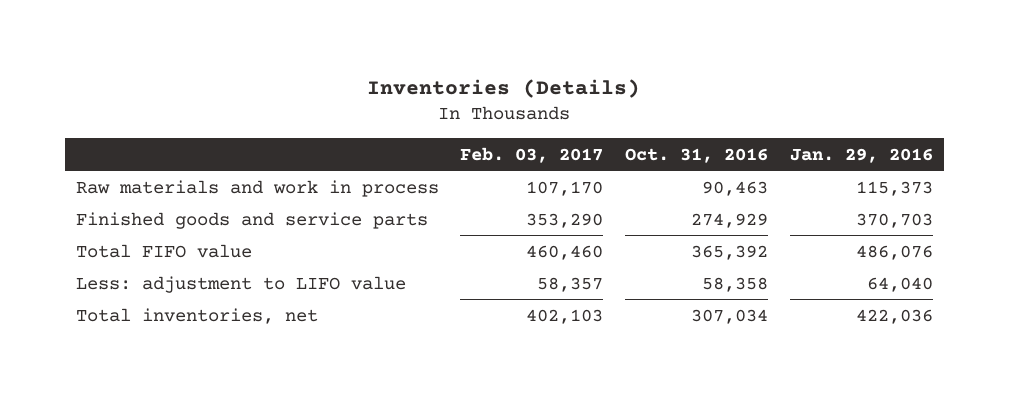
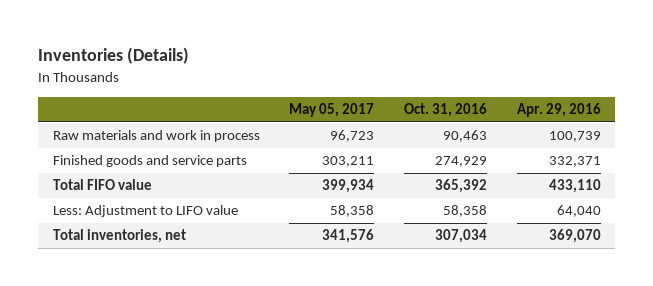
- | Feb. 03, 2017 | Oct. 31, 2016 | Jan. 29, 2016
+ | May 05, 2017 | Oct. 31, 2016 | Apr. 29, 2016
- Less: adjustment to LIFO value | 58,357 | 58,358 | 64,040
+ Less: Adjustment to LIFO value | 58,358 | 58,358 | 64,040

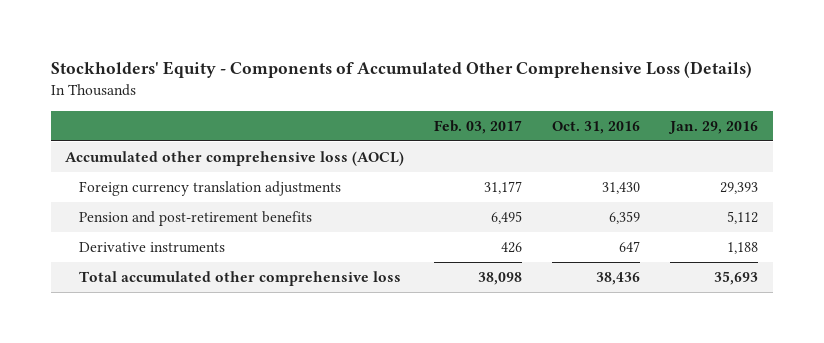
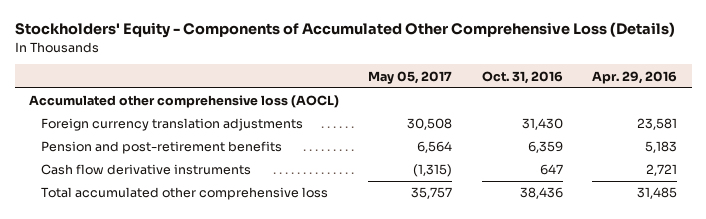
- | Feb. 03, 2017 | Oct. 31, 2016 | Jan. 29, 2016
+ | May 05, 2017 | Oct. 31, 2016 | Apr. 29, 2016
- Derivative instruments | 426 | 647 | 1,188
+ Cash flow derivative instruments | (1,315) | 647 | 2,721

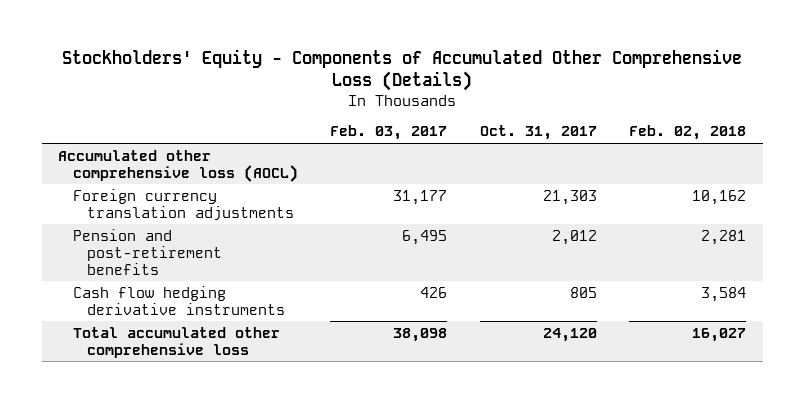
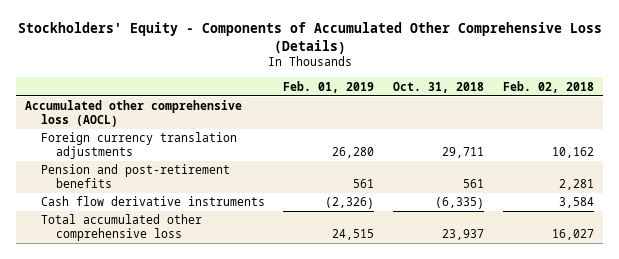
- | Feb. 03, 2017 | Oct. 31, 2017 | Feb. 02, 2018
+ | Feb. 01, 2019 | Oct. 31, 2018 | Feb. 02, 2018
- Cash flow hedging derivative instruments | 426 | 805 | 3,584
+ Cash flow derivative instruments | (2,326) | (6,335) | 3,584

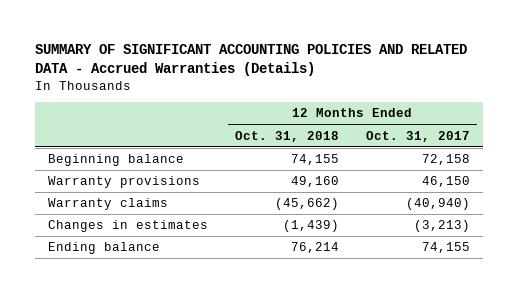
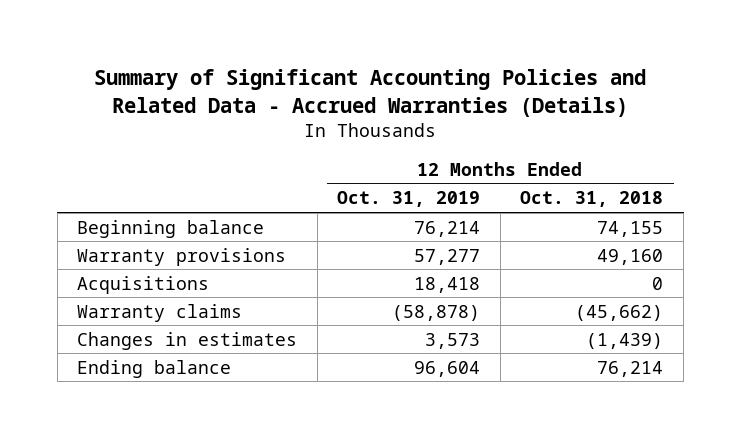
- SUMMARY OF SIGNIFICANT ACCOUNTING POLICIES AND RELATED DATA - Accrued Warranties (Details)
+ Summary of Significant Accounting Policies and Related Data - Accrued Warranties (Details)
- | 12 Months Ended Oct. 31, 2018 | 12 Months Ended Oct. 31, 2017
+ | 12 Months Ended Oct. 31, 2019 | 12 Months Ended Oct. 31, 2018
+ Acquisitions | 18,418 | 0

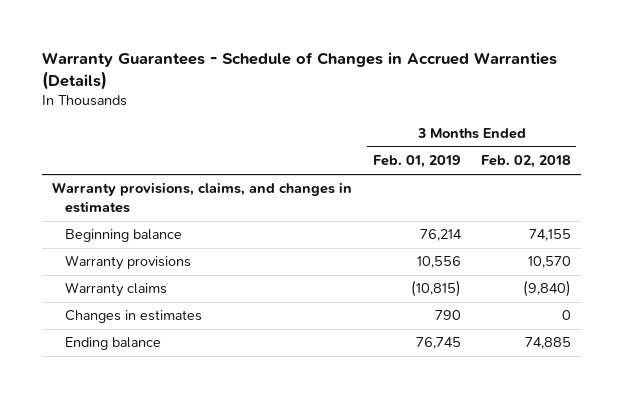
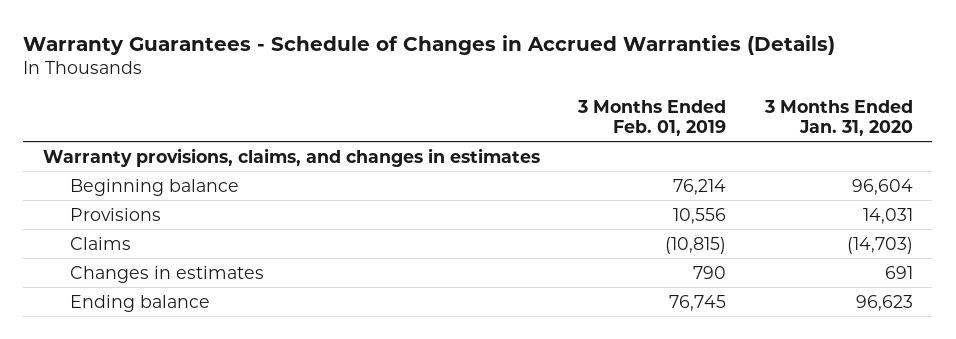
- | 3 Months Ended Feb. 01, 2019 | 3 Months Ended Feb. 02, 2018
+ | 3 Months Ended Feb. 01, 2019 | 3 Months Ended Jan. 31, 2020
- Warranty provisions | 10,556 | 10,570
- Warranty claims | (10,815) | (9,840)
+ Provisions | 10,556 | 14,031
+ Claims | (10,815) | (14,703)

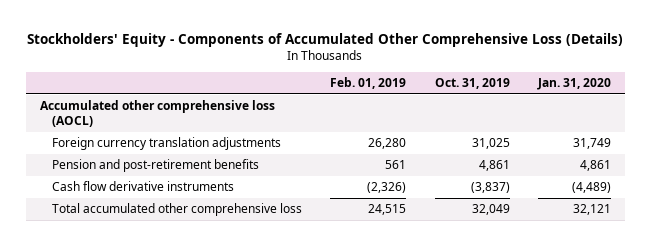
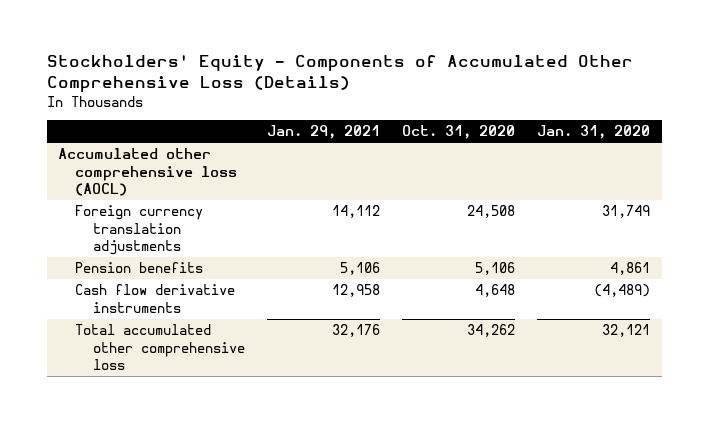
- | Feb. 01, 2019 | Oct. 31, 2019 | Jan. 31, 2020
+ | Jan. 29, 2021 | Oct. 31, 2020 | Jan. 31, 2020
- Pension and post-retirement benefits | 561 | 4,861 | 4,861
+ Pension benefits | 5,106 | 5,106 | 4,861

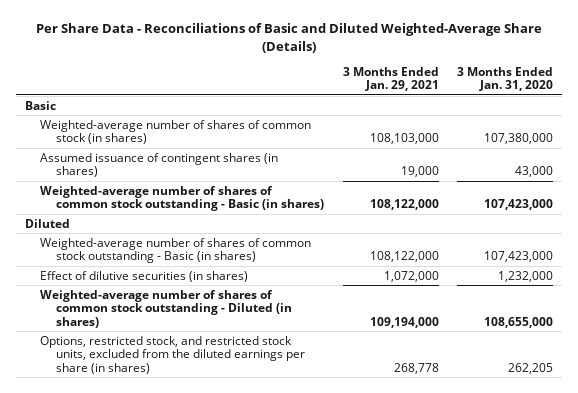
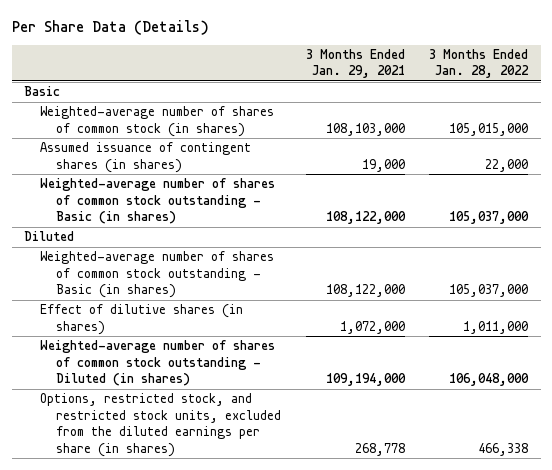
- Per Share Data - Reconciliations of Basic and Diluted Weighted-Average Share (Details)
+ Per Share Data (Details)
- | 3 Months Ended Jan. 29, 2021 | 3 Months Ended Jan. 31, 2020
+ | 3 Months Ended Jan. 29, 2021 | 3 Months Ended Jan. 28, 2022
- Effect of dilutive securities (in shares) | 1,072,000 | 1,232,000
+ Effect of dilutive shares (in shares) | 1,072,000 | 1,011,000

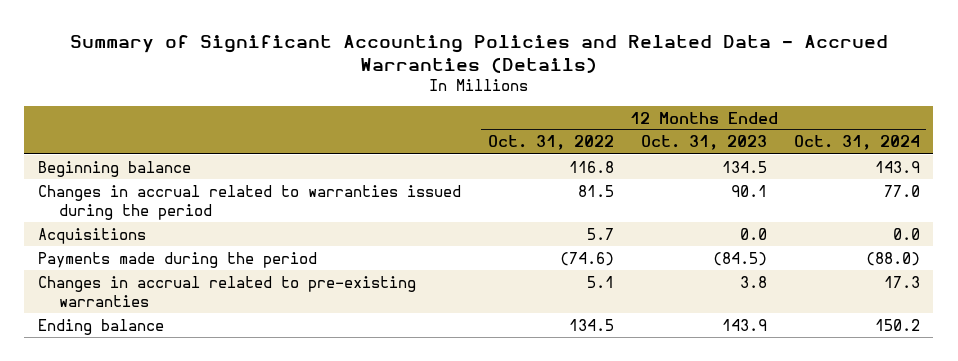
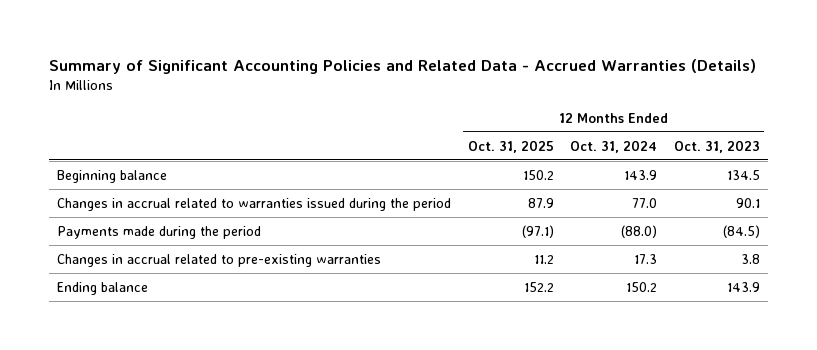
- | 12 Months Ended Oct. 31, 2022 | 12 Months Ended Oct. 31, 2023 | 12 Months Ended Oct. 31, 2024
+ | 12 Months Ended Oct. 31, 2025 | 12 Months Ended Oct. 31, 2024 | 12 Months Ended Oct. 31, 2023
- Acquisitions | 5.7 | 0.0 | 0.0

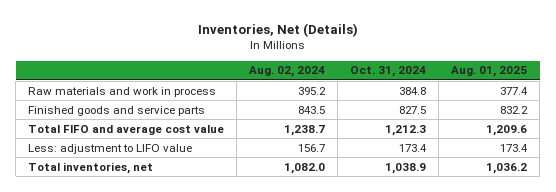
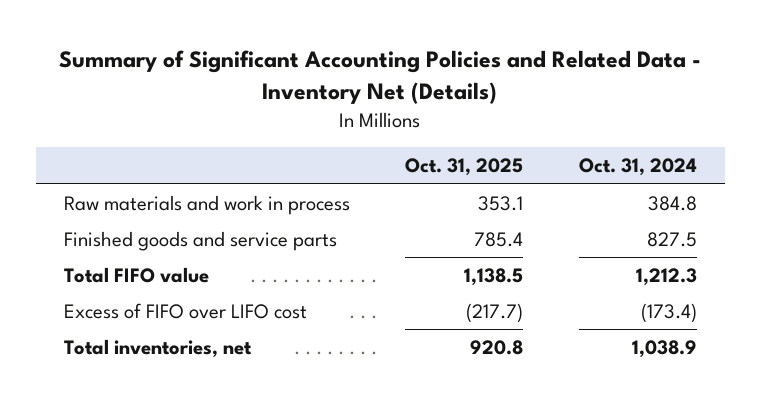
- Inventories, Net (Details)
+ Summary of Significant Accounting Policies and Related Data - Inventory Net (Details)
- | Aug. 02, 2024 | Oct. 31, 2024 | Aug. 01, 2025
+ | Oct. 31, 2025 | Oct. 31, 2024
- Total FIFO and average cost value | 1,238.7 | 1,212.3 | 1,209.6
- Less: adjustment to LIFO value | 156.7 | 173.4 | 173.4
+ Total FIFO value | 1,138.5 | 1,212.3
+ Excess of FIFO over LIFO cost | (217.7) | (173.4)

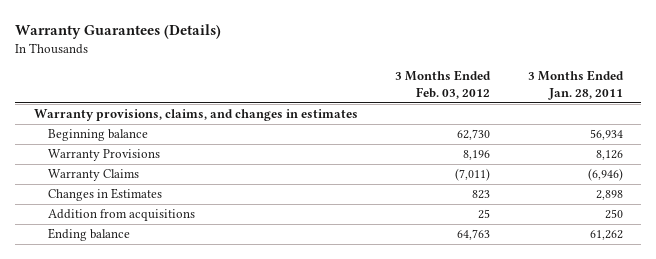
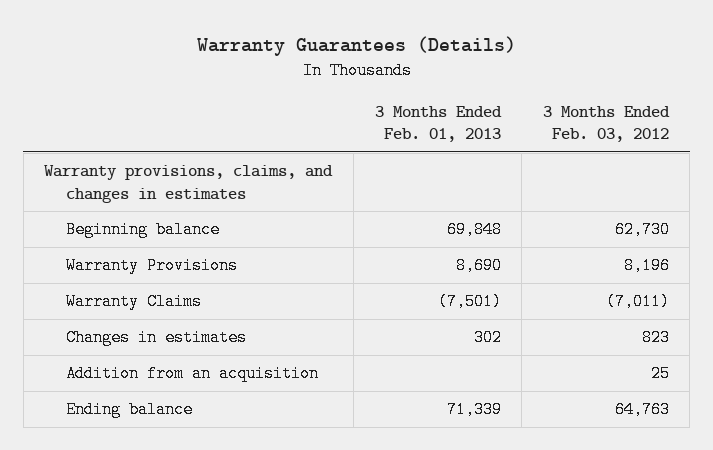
- | 3 Months Ended Feb. 03, 2012 | 3 Months Ended Jan. 28, 2011
+ | 3 Months Ended Feb. 01, 2013 | 3 Months Ended Feb. 03, 2012
- Changes in Estimates | 823 | 2,898
- Addition from acquisitions | 25 | 250
+ Changes in estimates | 302 | 823
+ Addition from an acquisition | | 25

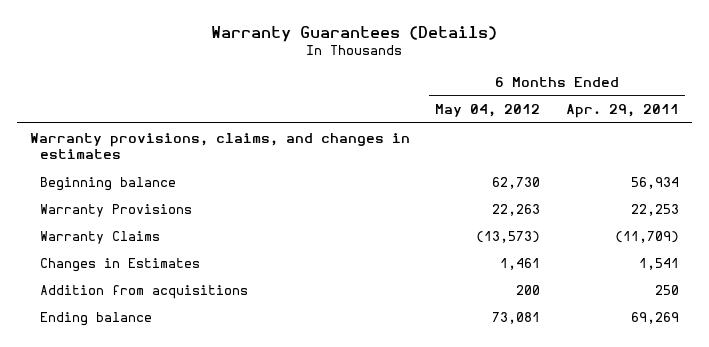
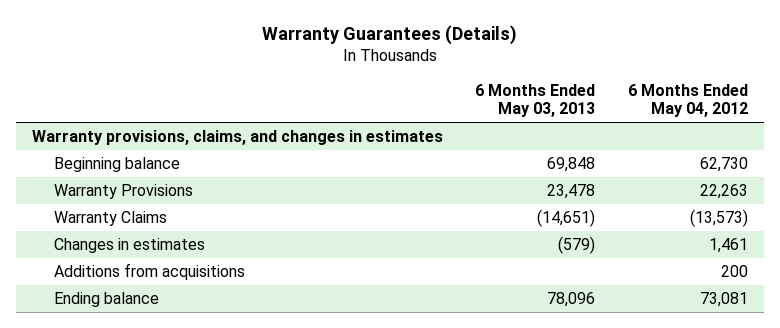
- | 6 Months Ended May 04, 2012 | 6 Months Ended Apr. 29, 2011
+ | 6 Months Ended May 03, 2013 | 6 Months Ended May 04, 2012
- Changes in Estimates | 1,461 | 1,541
- Addition from acquisitions | 200 | 250
+ Changes in estimates | (579) | 1,461
+ Additions from acquisitions | | 200

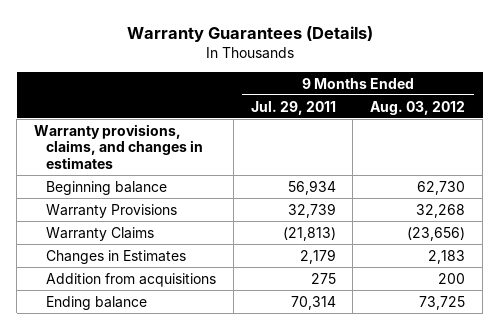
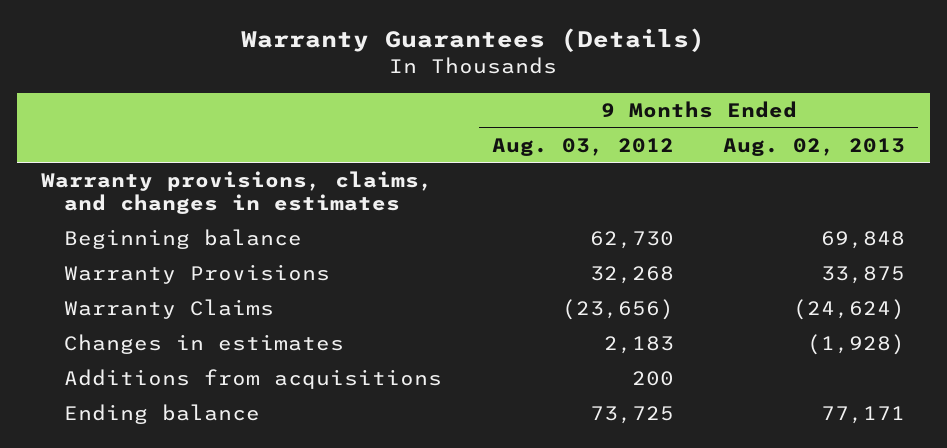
- | 9 Months Ended Jul. 29, 2011 | 9 Months Ended Aug. 03, 2012
+ | 9 Months Ended Aug. 03, 2012 | 9 Months Ended Aug. 02, 2013
- Changes in Estimates | 2,179 | 2,183
- Addition from acquisitions | 275 | 200
+ Changes in estimates | 2,183 | (1,928)
+ Additions from acquisitions | 200 |

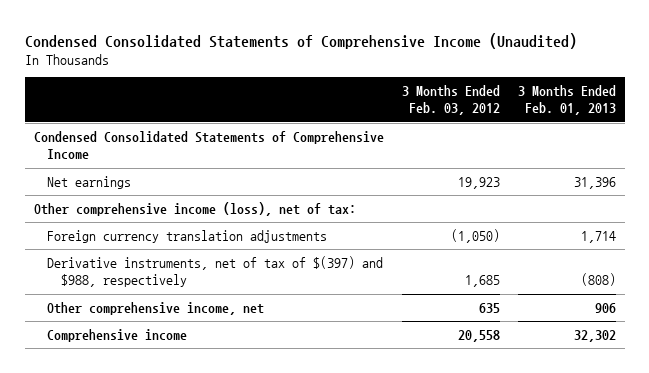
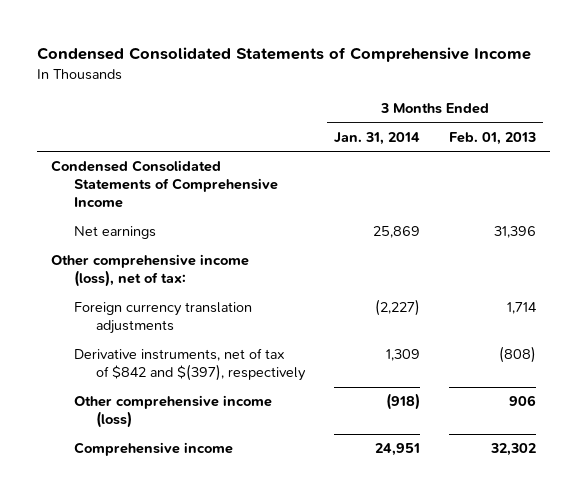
- Condensed Consolidated Statements of Comprehensive Income (Unaudited)
+ Condensed Consolidated Statements of Comprehensive Income
- | 3 Months Ended Feb. 03, 2012 | 3 Months Ended Feb. 01, 2013
+ | 3 Months Ended Jan. 31, 2014 | 3 Months Ended Feb. 01, 2013
- Derivative instruments, net of tax of $(397) and $988, respectively | 1,685 | (808)
- Other comprehensive income, net | 635 | 906
+ Derivative instruments, net of tax of $842 and $(397), respectively | 1,309 | (808)
+ Other comprehensive income (loss) | (918) | 906

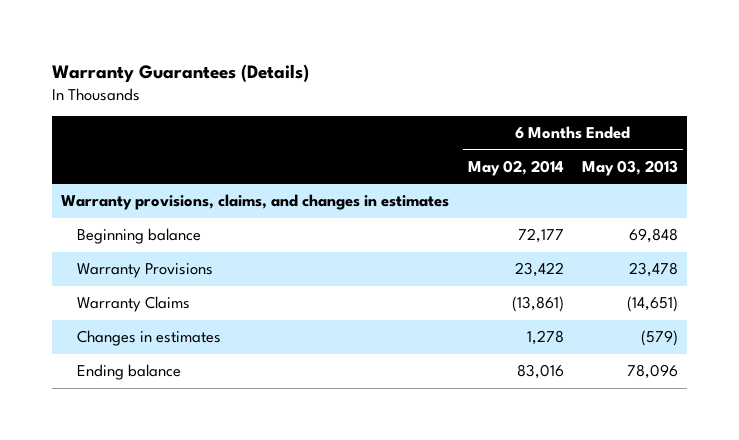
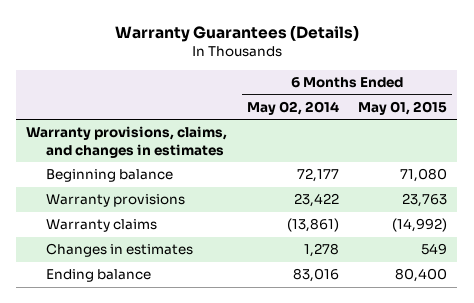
- | 6 Months Ended May 02, 2014 | 6 Months Ended May 03, 2013
+ | 6 Months Ended May 02, 2014 | 6 Months Ended May 01, 2015
- Warranty Provisions | 23,422 | 23,478
- Warranty Claims | (13,861) | (14,651)
+ Warranty provisions | 23,422 | 23,763
+ Warranty claims | (13,861) | (14,992)

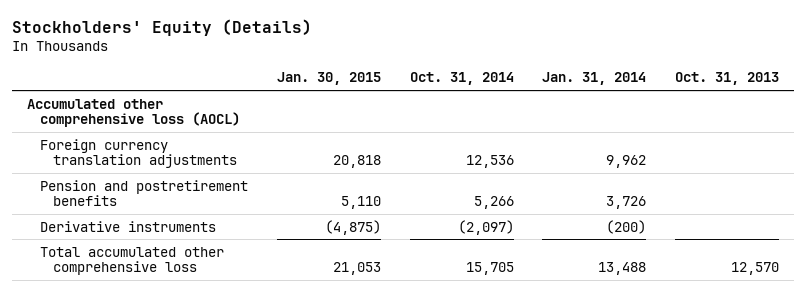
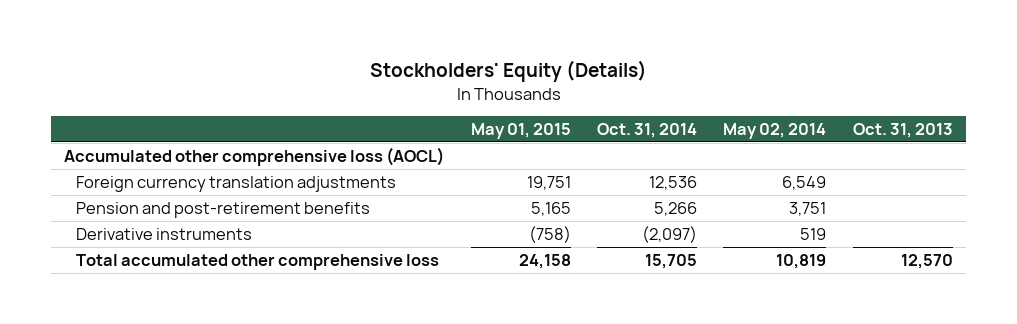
- | Jan. 30, 2015 | Oct. 31, 2014 | Jan. 31, 2014 | Oct. 31, 2013
+ | May 01, 2015 | Oct. 31, 2014 | May 02, 2014 | Oct. 31, 2013
- Pension and postretirement benefits | 5,110 | 5,266 | 3,726 |
+ Pension and post-retirement benefits | 5,165 | 5,266 | 3,751 |

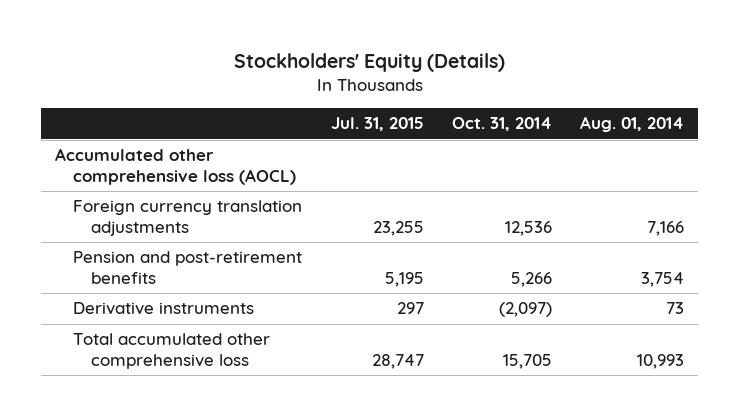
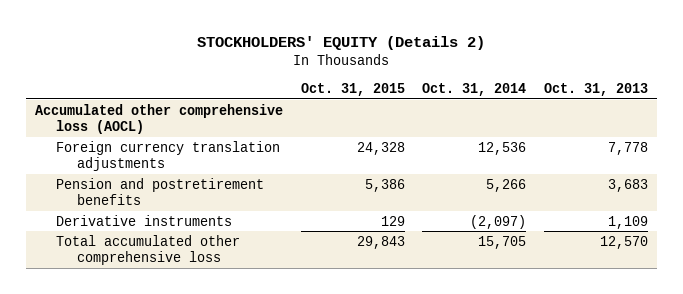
- Stockholders' Equity (Details)
+ STOCKHOLDERS' EQUITY (Details 2)
- | Jul. 31, 2015 | Oct. 31, 2014 | Aug. 01, 2014
+ | Oct. 31, 2015 | Oct. 31, 2014 | Oct. 31, 2013
- Pension and post-retirement benefits | 5,195 | 5,266 | 3,754
+ Pension and postretirement benefits | 5,386 | 5,266 | 3,683

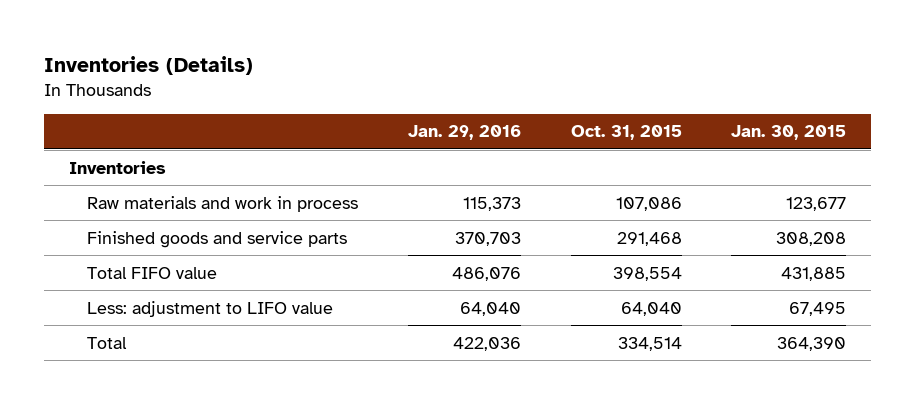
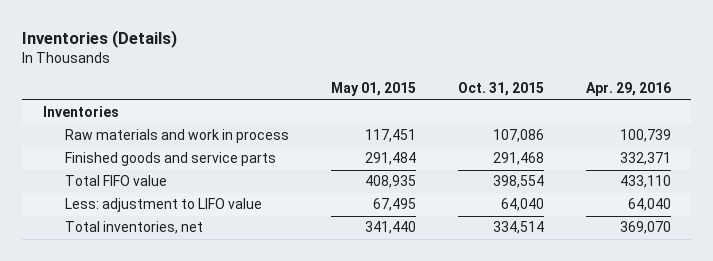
- | Jan. 29, 2016 | Oct. 31, 2015 | Jan. 30, 2015
+ | May 01, 2015 | Oct. 31, 2015 | Apr. 29, 2016
- Total | 422,036 | 334,514 | 364,390
+ Total inventories, net | 341,440 | 334,514 | 369,070

